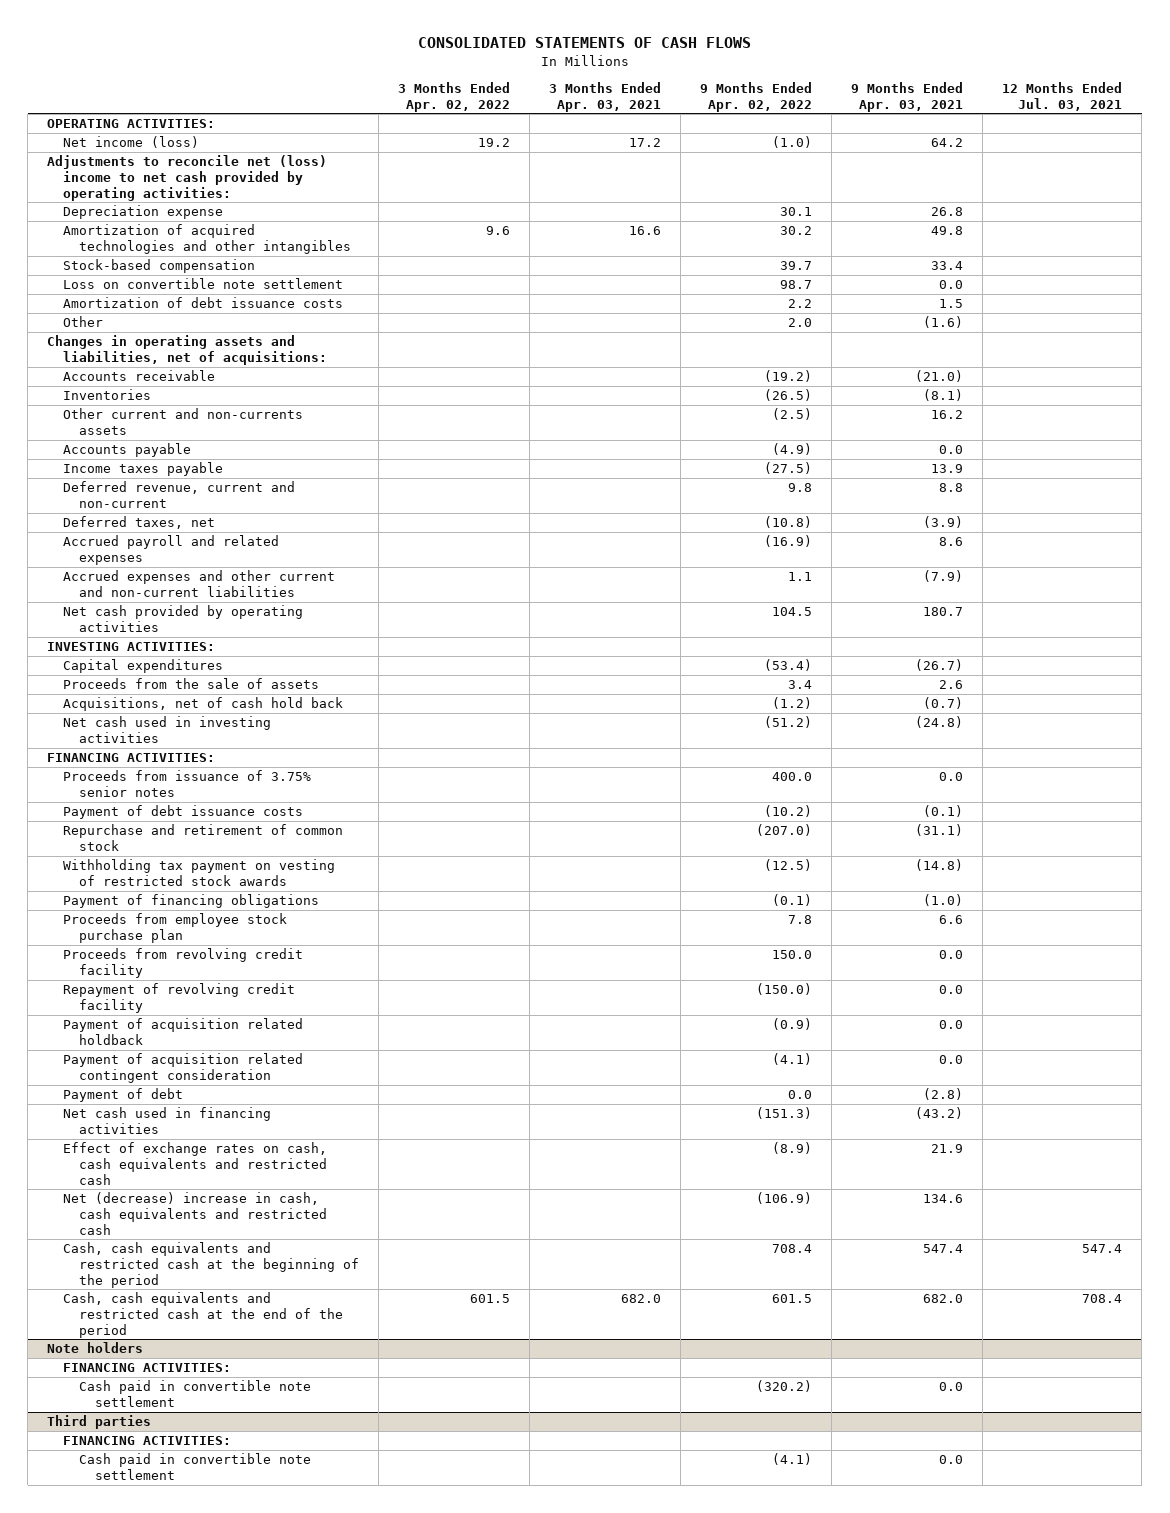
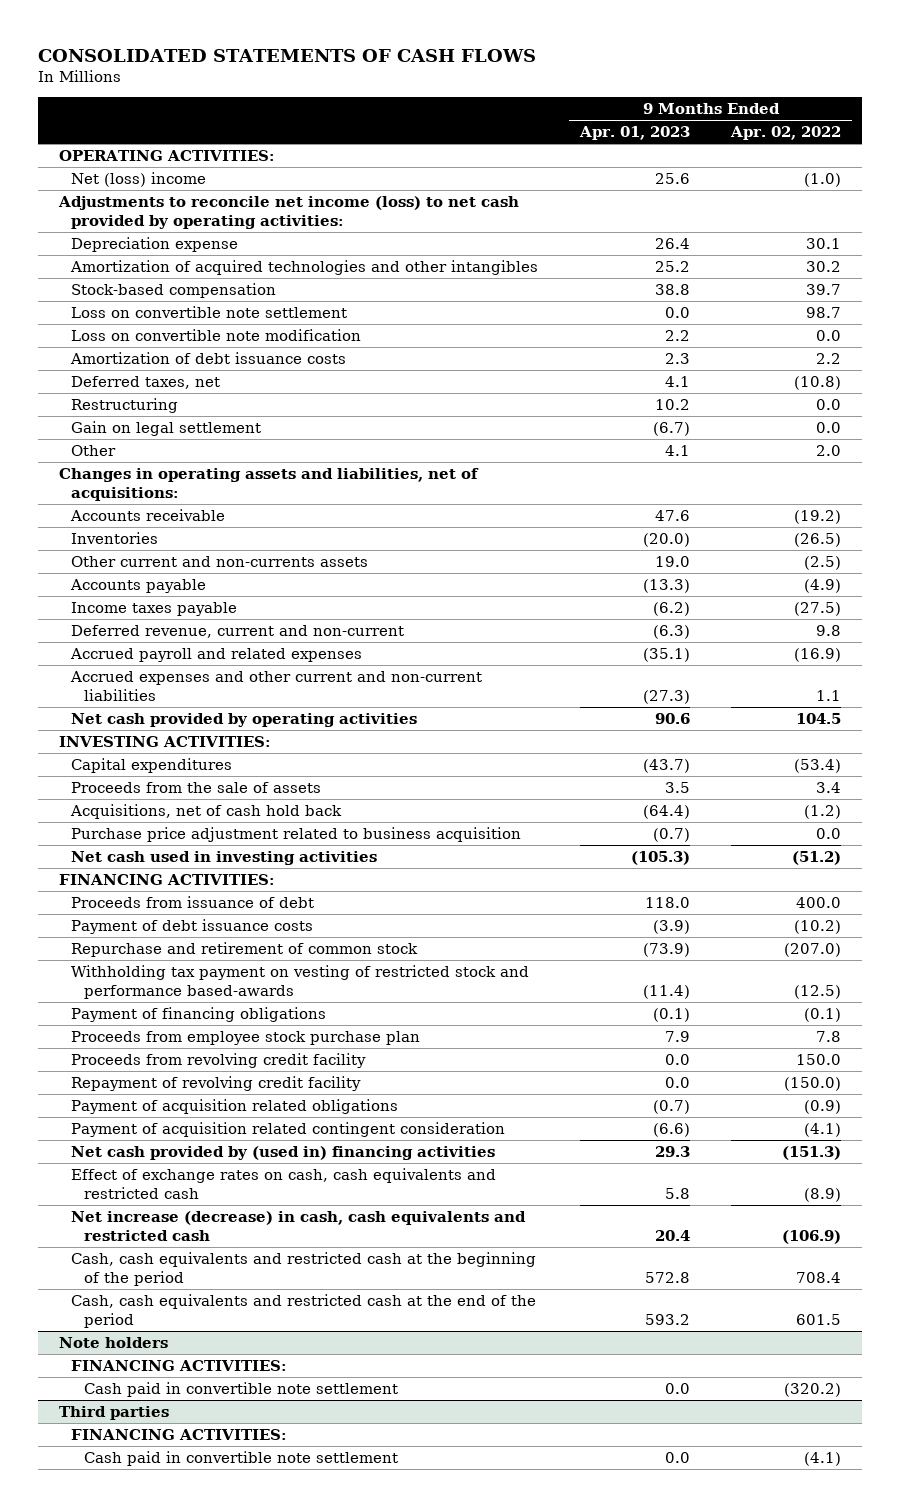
- | 3 Months Ended Apr. 02, 2022 | 3 Months Ended Apr. 03, 2021 | 9 Months Ended Apr. 02, 2022 | 9 Months Ended Apr. 03, 2021 | 12 Months Ended Jul. 03, 2021
+ | 9 Months Ended Apr. 01, 2023 | 9 Months Ended Apr. 02, 2022
- Net income (loss) | 19.2 | 17.2 | (1.0) | 64.2 |
- Adjustments to reconcile net (loss) income to net cash provided by operating activities:
+ Net (loss) income | 25.6 | (1.0)
+ Adjustments to reconcile net income (loss) to net cash provided by operating activities:
+ Loss on convertible note modification | 2.2 | 0.0
moved up: Deferred taxes, net | 4.1 | (10.8)
+ Restructuring | 10.2 | 0.0
+ Gain on legal settlement | (6.7) | 0.0
+ Purchase price adjustment related to business acquisition | (0.7) | 0.0
- Proceeds from issuance of 3.75% senior notes | | | 400.0 | 0.0 |
+ Proceeds from issuance of debt | 118.0 | 400.0
- Withholding tax payment on vesting of restricted stock awards | | | (12.5) | (14.8) |
+ Withholding tax payment on vesting of restricted stock and performance based-awards | (11.4) | (12.5)
- Payment of acquisition related holdback | | | (0.9) | 0.0 |
+ Payment of acquisition related obligations | (0.7) | (0.9)
- Payment of debt | | | 0.0 | (2.8) |
- Net cash used in financing activities | | | (151.3) | (43.2) |
+ Net cash provided by (used in) financing activities | 29.3 | (151.3)
- Net (decrease) increase in cash, cash equivalents and restricted cash | | | (106.9) | 134.6 |
+ Net increase (decrease) in cash, cash equivalents and restricted cash | 20.4 | (106.9)

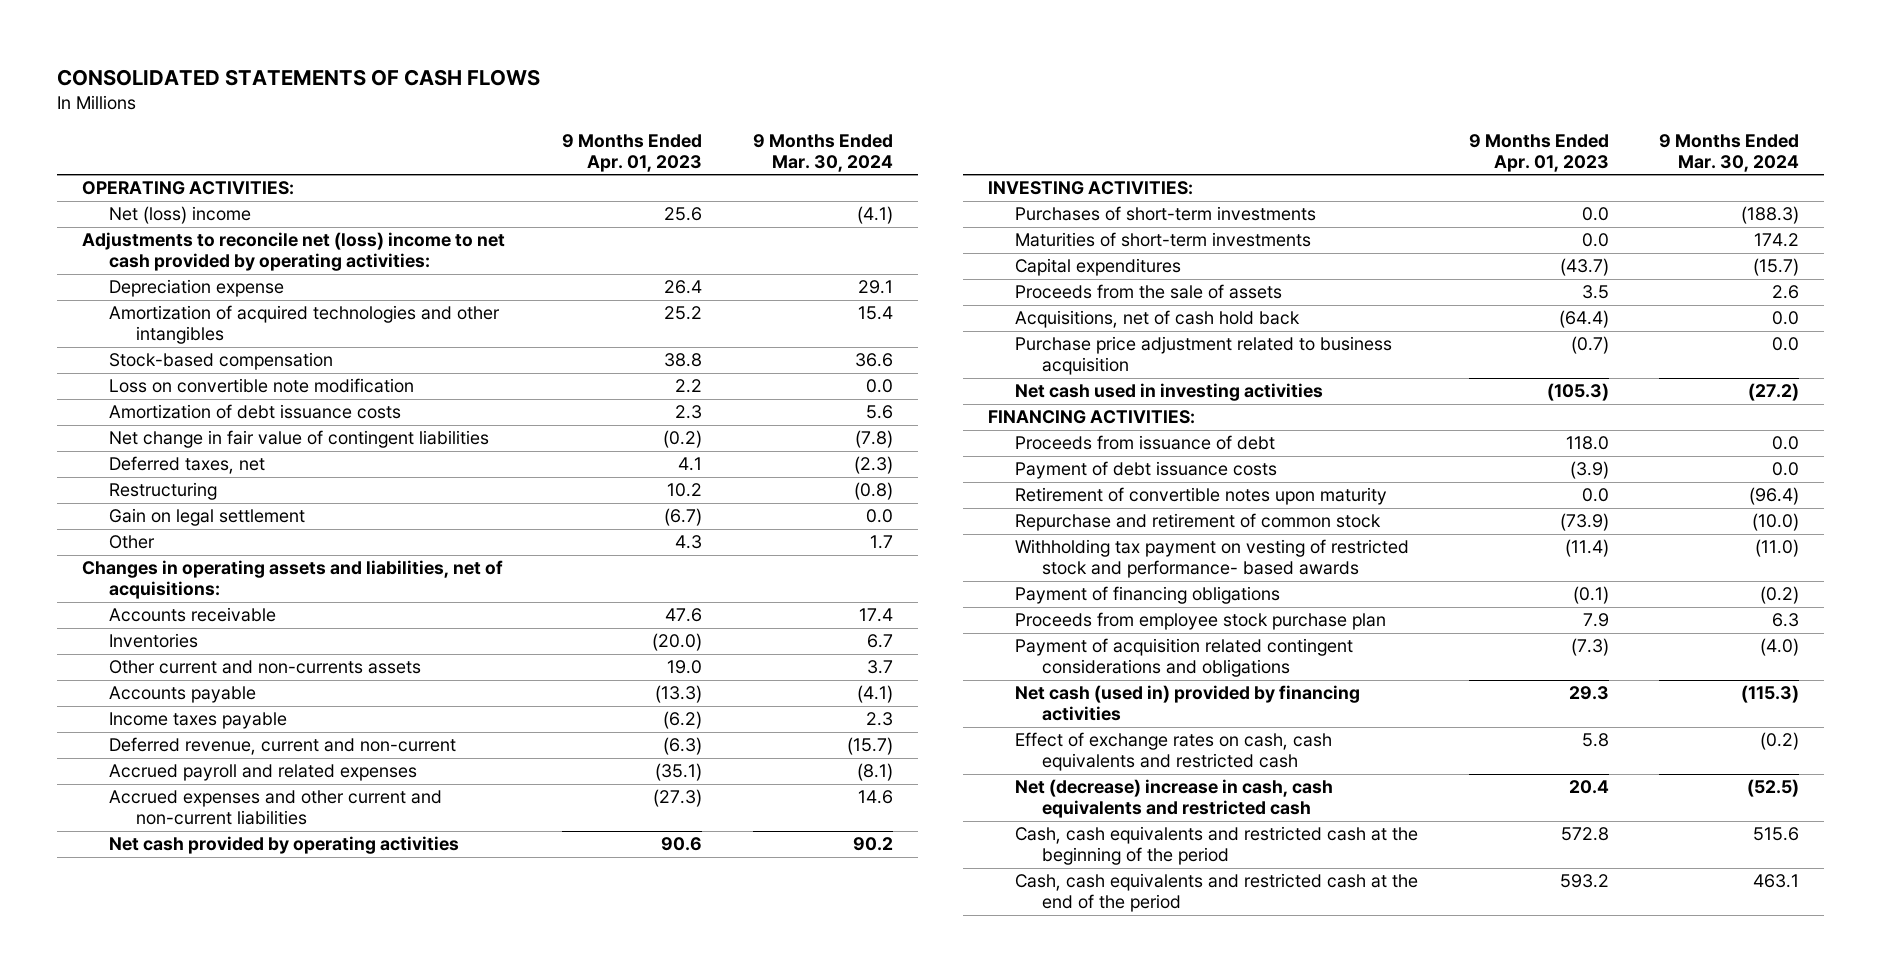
- | 9 Months Ended Apr. 01, 2023 | 9 Months Ended Apr. 02, 2022
+ | 9 Months Ended Apr. 01, 2023 | 9 Months Ended Mar. 30, 2024
- Adjustments to reconcile net income (loss) to net cash provided by operating activities:
+ Adjustments to reconcile net (loss) income to net cash provided by operating activities:
- Loss on convertible note settlement | 0.0 | 98.7
+ Net change in fair value of contingent liabilities | (0.2) | (7.8)
- Other | 4.1 | 2.0
+ Other | 4.3 | 1.7
+ Purchases of short-term investments | 0.0 | (188.3)
+ Maturities of short-term investments | 0.0 | 174.2
+ Retirement of convertible notes upon maturity | 0.0 | (96.4)
- Withholding tax payment on vesting of restricted stock and performance based-awards | (11.4) | (12.5)
+ Withholding tax payment on vesting of restricted stock and performance- based awards | (11.4) | (11.0)
- Proceeds from revolving credit facility | 0.0 | 150.0
- Repayment of revolving credit facility | 0.0 | (150.0)
- Payment of acquisition related obligations | (0.7) | (0.9)
- Payment of acquisition related contingent consideration | (6.6) | (4.1)
- Net cash provided by (used in) financing activities | 29.3 | (151.3)
+ Payment of acquisition related contingent considerations and obligations | (7.3) | (4.0)
+ Net cash (used in) provided by financing activities | 29.3 | (115.3)
- Net increase (decrease) in cash, cash equivalents and restricted cash | 20.4 | (106.9)
+ Net (decrease) increase in cash, cash equivalents and restricted cash | 20.4 | (52.5)
- Note holders
- FINANCING ACTIVITIES:
- Cash paid in convertible note settlement | 0.0 | (320.2)
- Third parties
- FINANCING ACTIVITIES:
- Cash paid in convertible note settlement | 0.0 | (4.1)

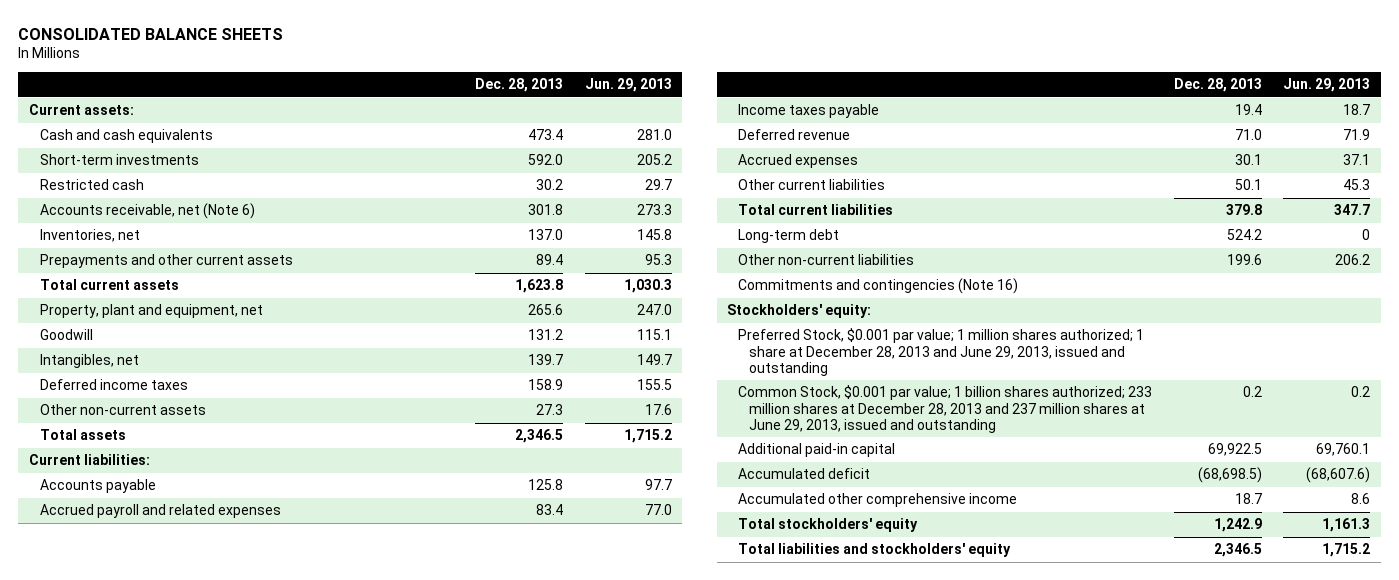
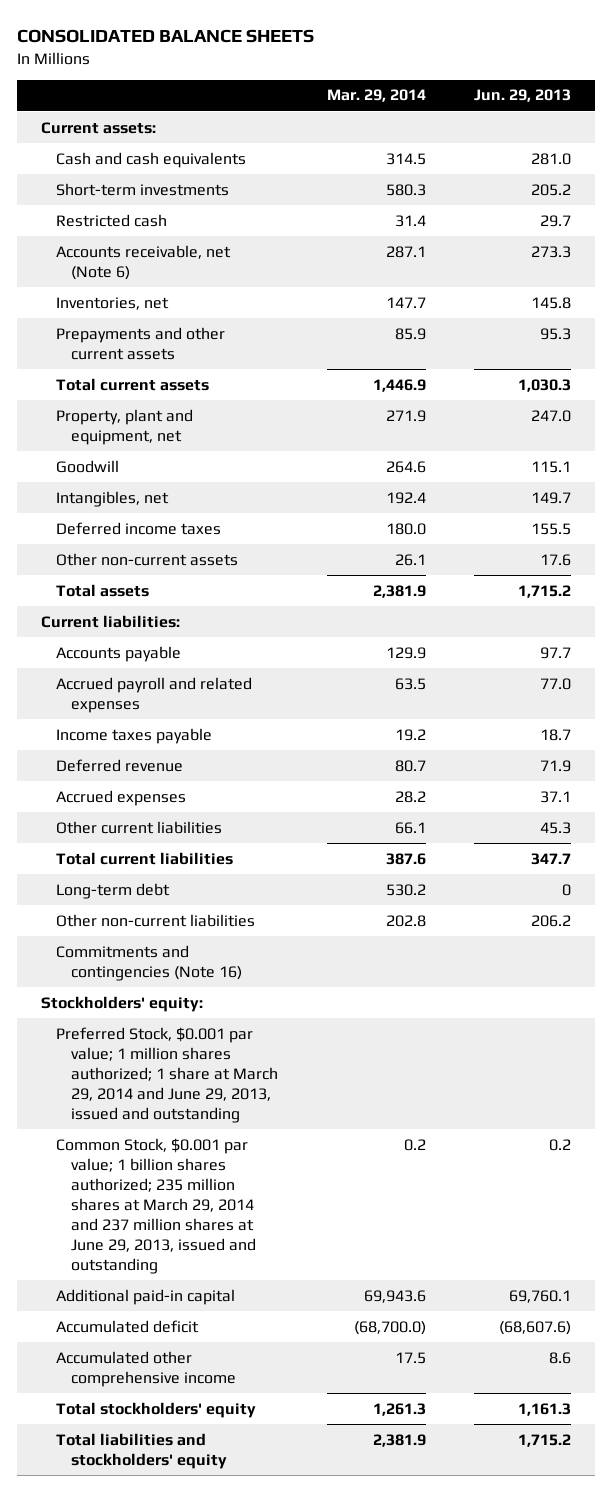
- | Dec. 28, 2013 | Jun. 29, 2013
+ | Mar. 29, 2014 | Jun. 29, 2013
- Preferred Stock, $0.001 par value; 1 million shares authorized; 1 share at December 28, 2013 and June 29, 2013, issued and outstanding
- Common Stock, $0.001 par value; 1 billion shares authorized; 233 million shares at December 28, 2013 and 237 million shares at June 29, 2013, issued and outstanding | 0.2 | 0.2
+ Preferred Stock, $0.001 par value; 1 million shares authorized; 1 share at March 29, 2014 and June 29, 2013, issued and outstanding
+ Common Stock, $0.001 par value; 1 billion shares authorized; 235 million shares at March 29, 2014 and 237 million shares at June 29, 2013, issued and outstanding | 0.2 | 0.2

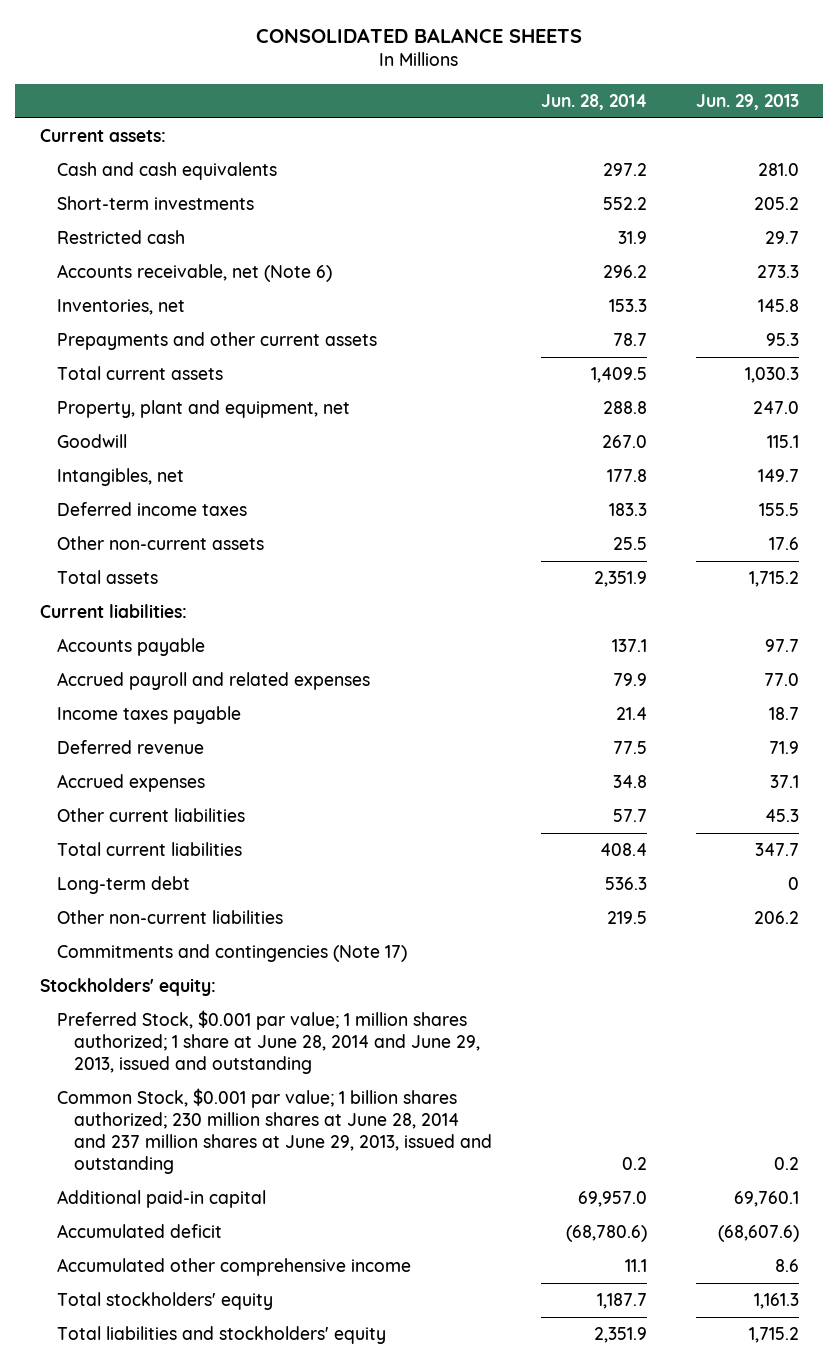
- | Mar. 29, 2014 | Jun. 29, 2013
+ | Jun. 28, 2014 | Jun. 29, 2013
- Commitments and contingencies (Note 16)
+ Commitments and contingencies (Note 17)
- Preferred Stock, $0.001 par value; 1 million shares authorized; 1 share at March 29, 2014 and June 29, 2013, issued and outstanding
- Common Stock, $0.001 par value; 1 billion shares authorized; 235 million shares at March 29, 2014 and 237 million shares at June 29, 2013, issued and outstanding | 0.2 | 0.2
+ Preferred Stock, $0.001 par value; 1 million shares authorized; 1 share at June 28, 2014 and June 29, 2013, issued and outstanding
+ Common Stock, $0.001 par value; 1 billion shares authorized; 230 million shares at June 28, 2014 and 237 million shares at June 29, 2013, issued and outstanding | 0.2 | 0.2

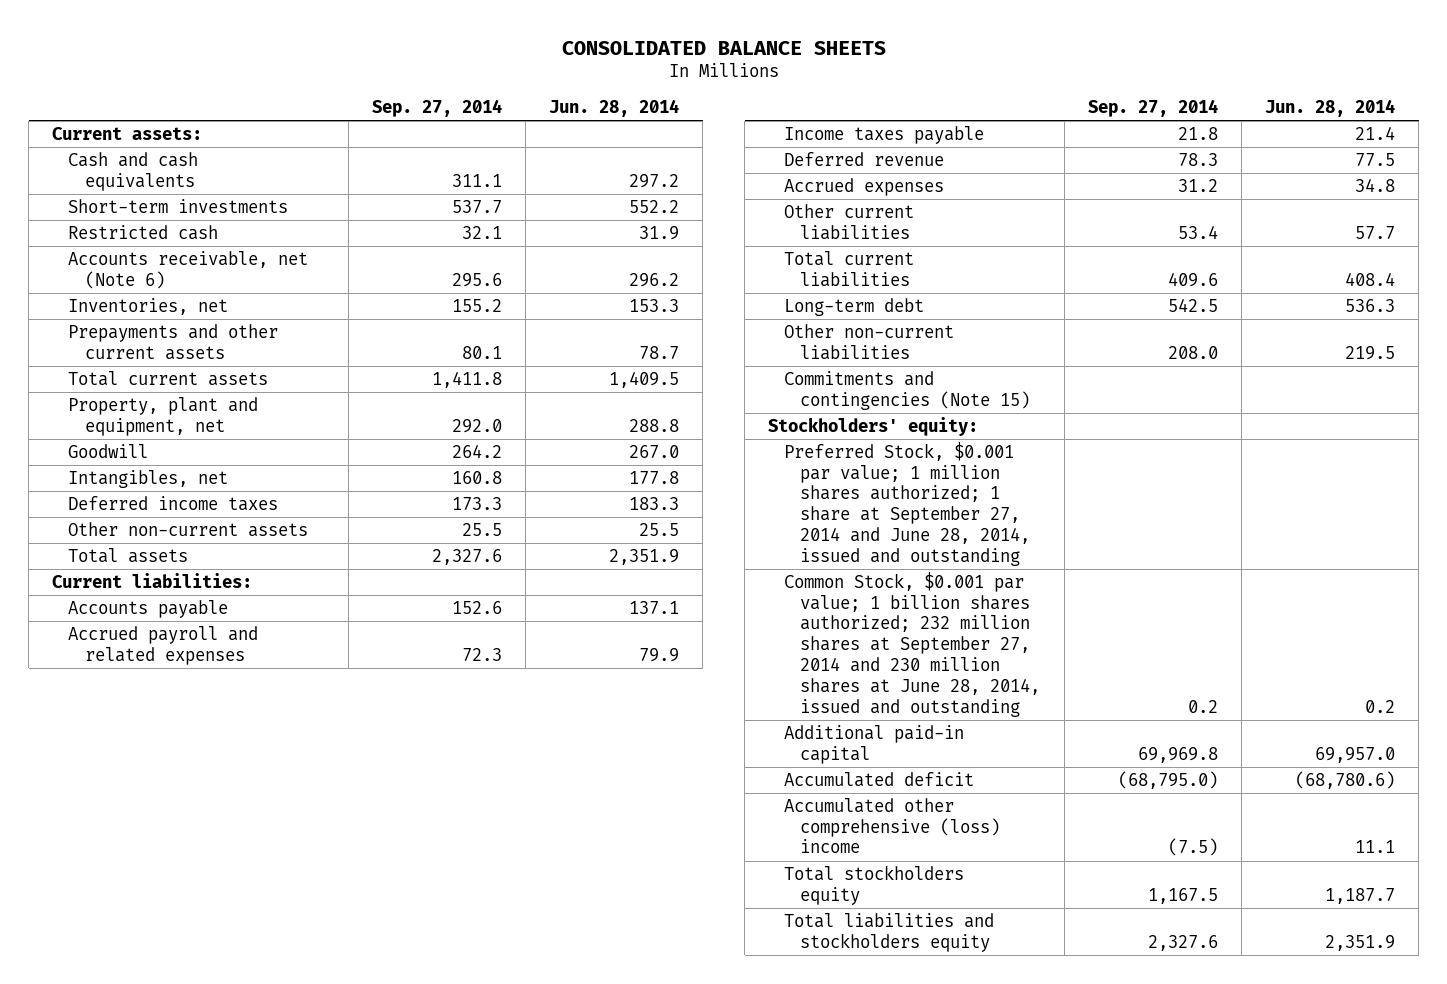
- | Jun. 28, 2014 | Jun. 29, 2013
+ | Sep. 27, 2014 | Jun. 28, 2014
- Commitments and contingencies (Note 17)
+ Commitments and contingencies (Note 15)
- Preferred Stock, $0.001 par value; 1 million shares authorized; 1 share at June 28, 2014 and June 29, 2013, issued and outstanding
- Common Stock, $0.001 par value; 1 billion shares authorized; 230 million shares at June 28, 2014 and 237 million shares at June 29, 2013, issued and outstanding | 0.2 | 0.2
+ Preferred Stock, $0.001 par value; 1 million shares authorized; 1 share at September 27, 2014 and June 28, 2014, issued and outstanding
+ Common Stock, $0.001 par value; 1 billion shares authorized; 232 million shares at September 27, 2014 and 230 million shares at June 28, 2014, issued and outstanding | 0.2 | 0.2
- Accumulated other comprehensive income | 11.1 | 8.6
- Total stockholders' equity | 1,187.7 | 1,161.3
- Total liabilities and stockholders' equity | 2,351.9 | 1,715.2
+ Accumulated other comprehensive (loss) income | (7.5) | 11.1
+ Total stockholders equity | 1,167.5 | 1,187.7
+ Total liabilities and stockholders equity | 2,327.6 | 2,351.9

